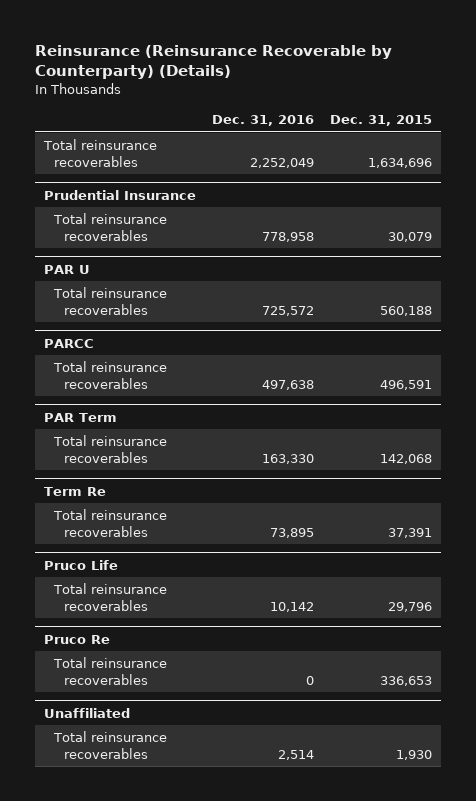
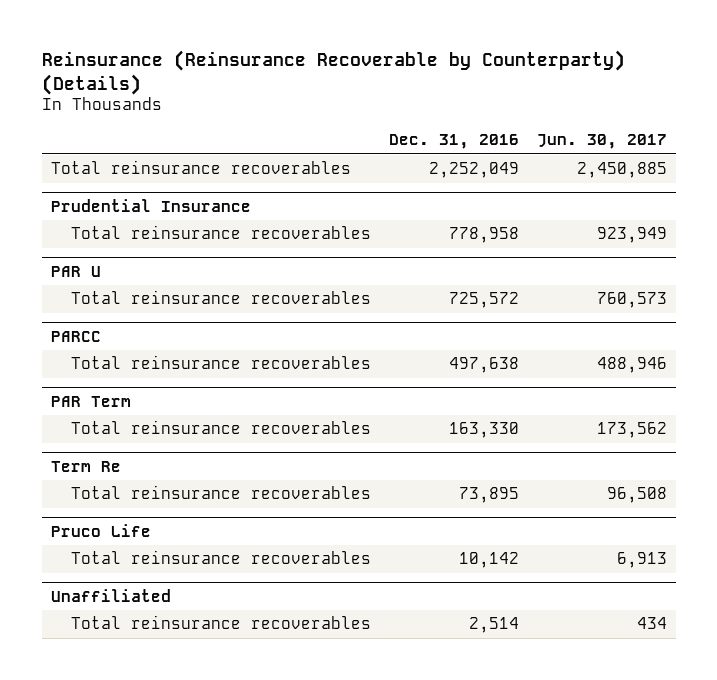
- | Dec. 31, 2016 | Dec. 31, 2015
+ | Dec. 31, 2016 | Jun. 30, 2017
- Pruco Re
- Total reinsurance recoverables | 0 | 336,653

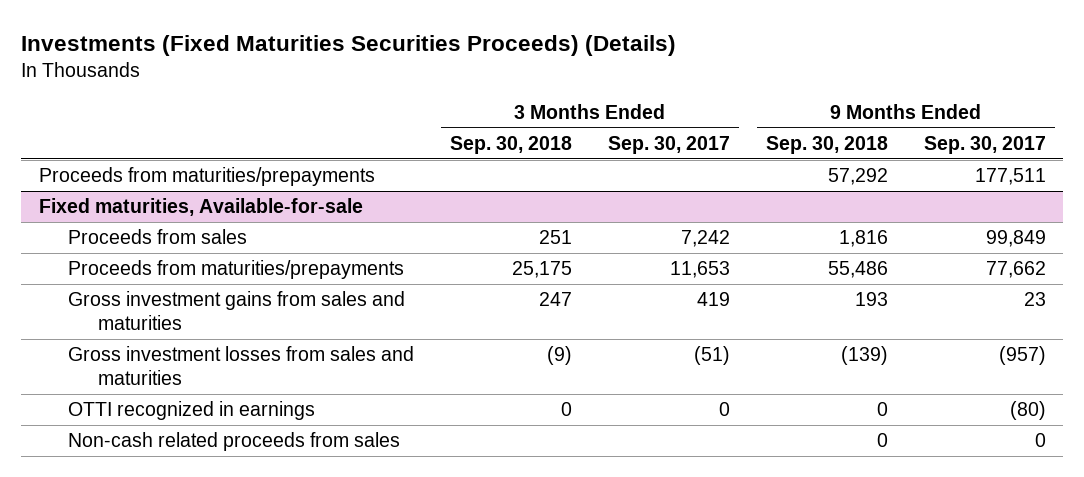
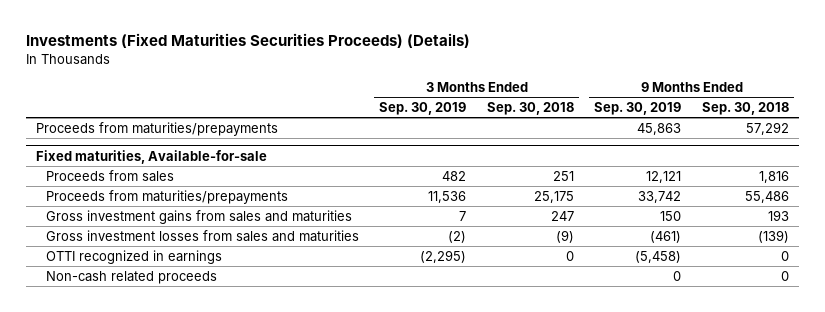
- | 3 Months Ended Sep. 30, 2018 | 3 Months Ended Sep. 30, 2017 | 9 Months Ended Sep. 30, 2018 | 9 Months Ended Sep. 30, 2017
+ | 3 Months Ended Sep. 30, 2019 | 3 Months Ended Sep. 30, 2018 | 9 Months Ended Sep. 30, 2019 | 9 Months Ended Sep. 30, 2018
@ Fixed maturities, Available-for-sale
- Non-cash related proceeds from sales | | | 0 | 0
+ Non-cash related proceeds | | | 0 | 0

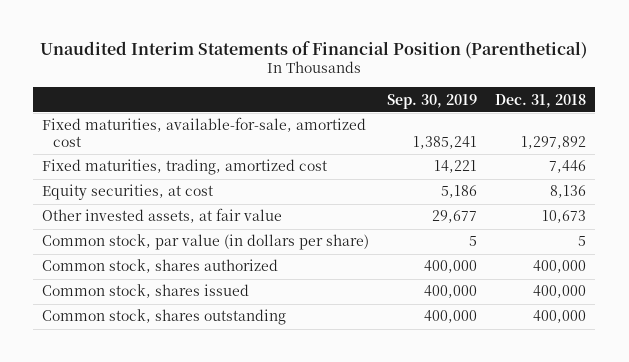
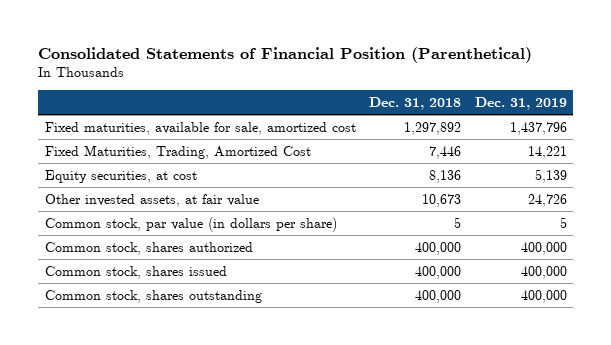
- Unaudited Interim Statements of Financial Position (Parenthetical)
+ Consolidated Statements of Financial Position (Parenthetical)
- | Sep. 30, 2019 | Dec. 31, 2018
+ | Dec. 31, 2018 | Dec. 31, 2019
- Fixed maturities, available-for-sale, amortized cost | 1,385,241 | 1,297,892
- Fixed maturities, trading, amortized cost | 14,221 | 7,446
+ Fixed maturities, available for sale, amortized cost | 1,297,892 | 1,437,796
+ Fixed Maturities, Trading, Amortized Cost | 7,446 | 14,221

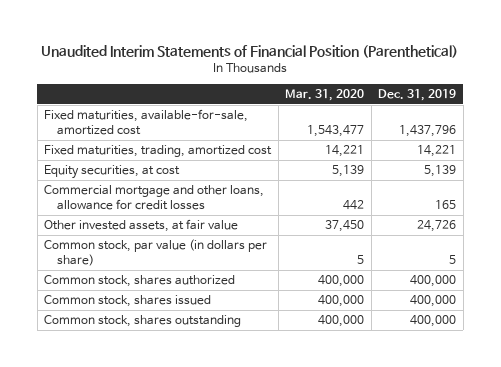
- Consolidated Statements of Financial Position (Parenthetical)
+ Unaudited Interim Statements of Financial Position (Parenthetical)
- | Dec. 31, 2018 | Dec. 31, 2019
+ | Mar. 31, 2020 | Dec. 31, 2019
- Fixed maturities, available for sale, amortized cost | 1,297,892 | 1,437,796
- Fixed Maturities, Trading, Amortized Cost | 7,446 | 14,221
+ Fixed maturities, available-for-sale, amortized cost | 1,543,477 | 1,437,796
+ Fixed maturities, trading, amortized cost | 14,221 | 14,221
+ Commercial mortgage and other loans, allowance for credit losses | 442 | 165

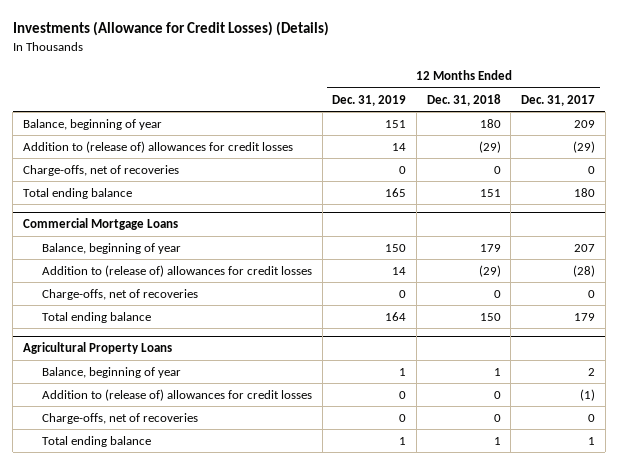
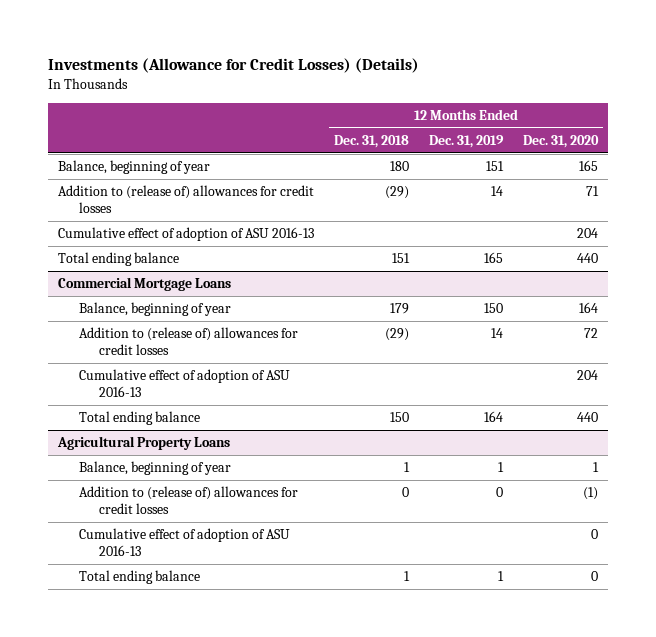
- | 12 Months Ended Dec. 31, 2019 | 12 Months Ended Dec. 31, 2018 | 12 Months Ended Dec. 31, 2017
+ | 12 Months Ended Dec. 31, 2018 | 12 Months Ended Dec. 31, 2019 | 12 Months Ended Dec. 31, 2020
- Charge-offs, net of recoveries | 0 | 0 | 0
+ Cumulative effect of adoption of ASU 2016-13 | | | 204
@ Commercial Mortgage Loans
- Charge-offs, net of recoveries | 0 | 0 | 0
+ Cumulative effect of adoption of ASU 2016-13 | | | 204
@ Agricultural Property Loans
- Charge-offs, net of recoveries | 0 | 0 | 0
+ Cumulative effect of adoption of ASU 2016-13 | | | 0

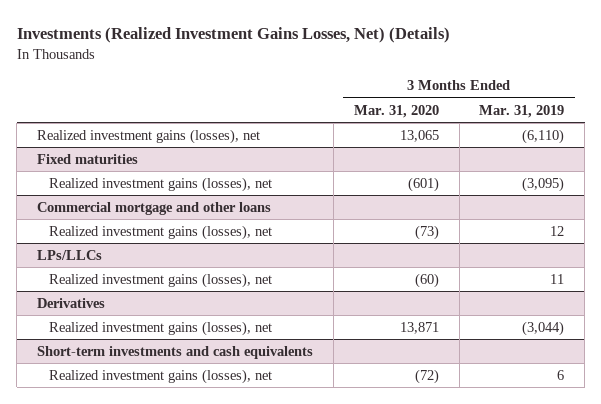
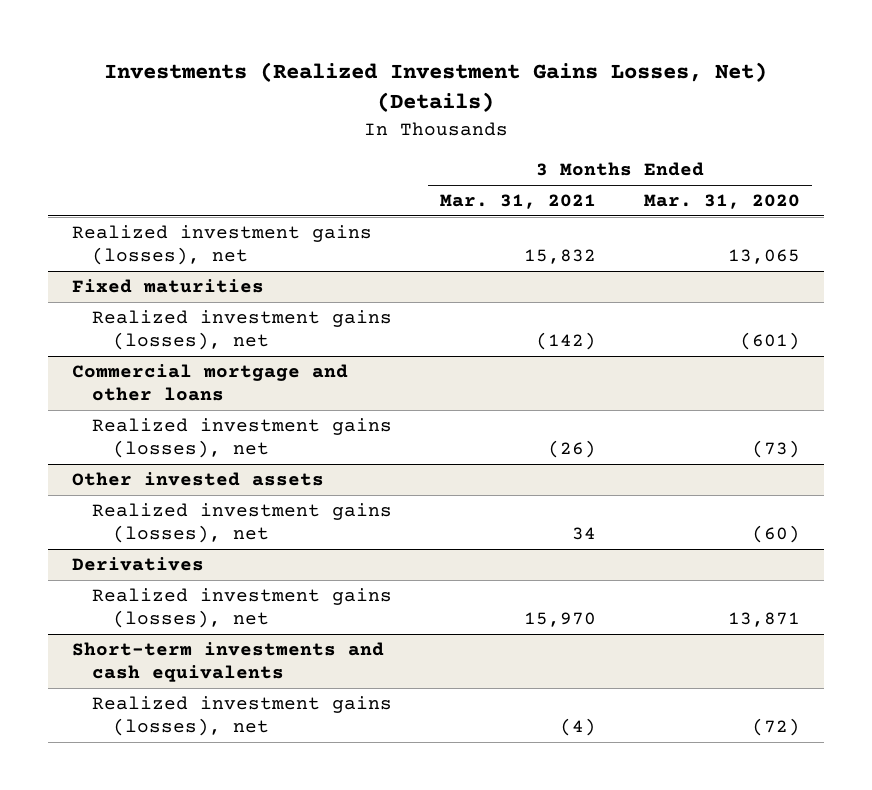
- | 3 Months Ended Mar. 31, 2020 | 3 Months Ended Mar. 31, 2019
+ | 3 Months Ended Mar. 31, 2021 | 3 Months Ended Mar. 31, 2020
- LPs/LLCs
+ Other invested assets

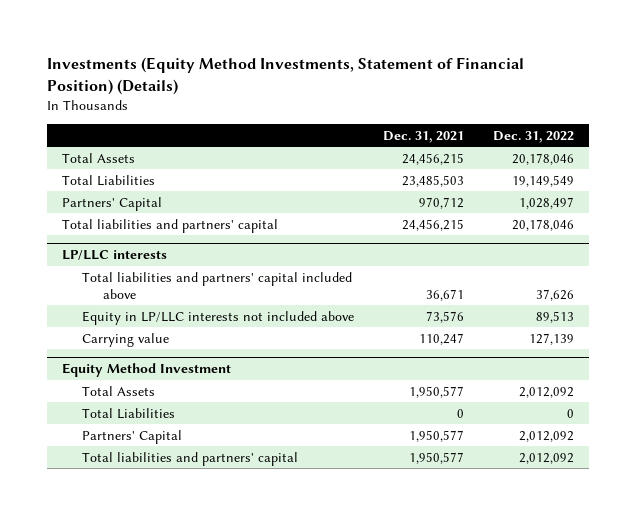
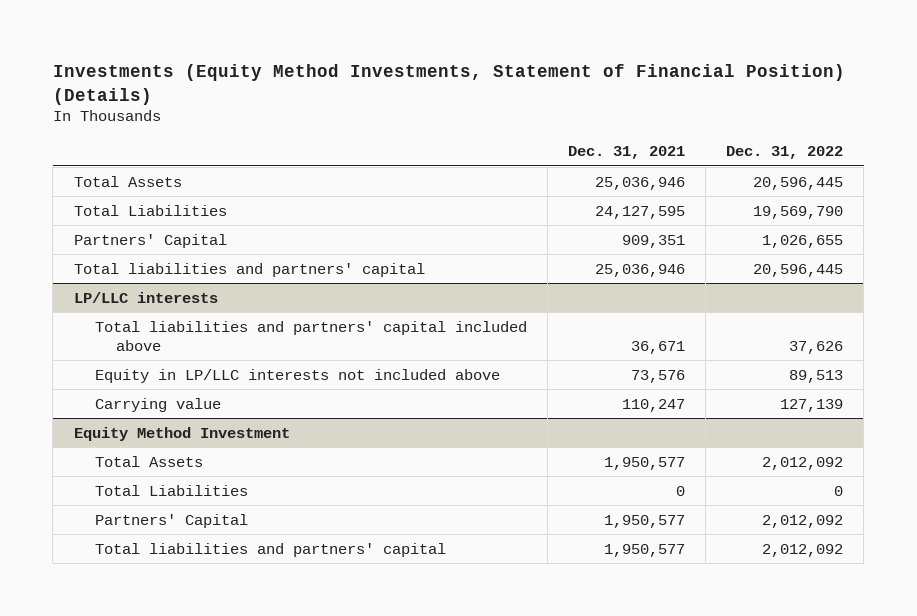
- Total Assets | 24,456,215 | 20,178,046
- Total Liabilities | 23,485,503 | 19,149,549
- Partners' Capital | 970,712 | 1,028,497
- Total liabilities and partners' capital | 24,456,215 | 20,178,046
+ Total Assets | 25,036,946 | 20,596,445
+ Total Liabilities | 24,127,595 | 19,569,790
+ Partners' Capital | 909,351 | 1,026,655
+ Total liabilities and partners' capital | 25,036,946 | 20,596,445

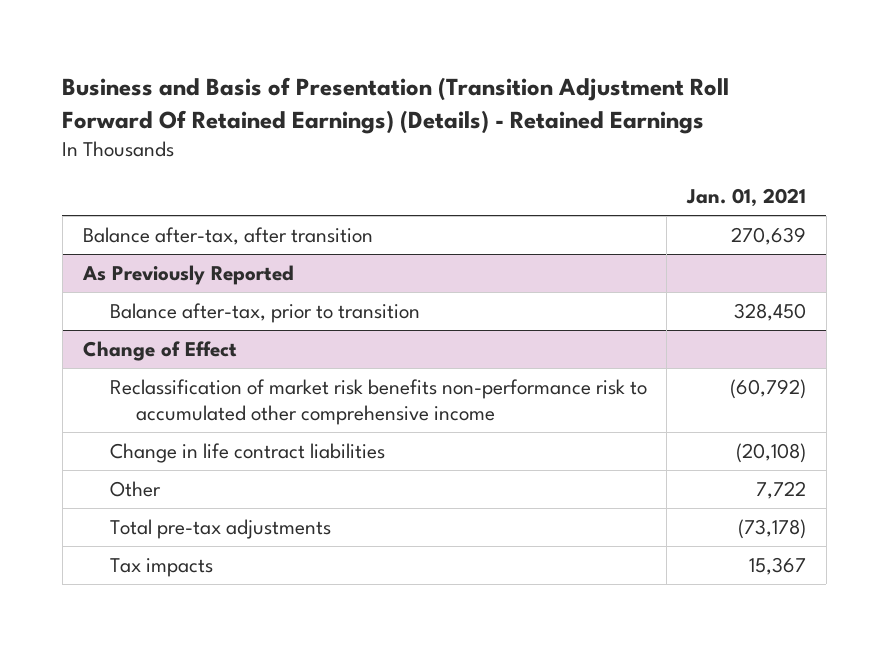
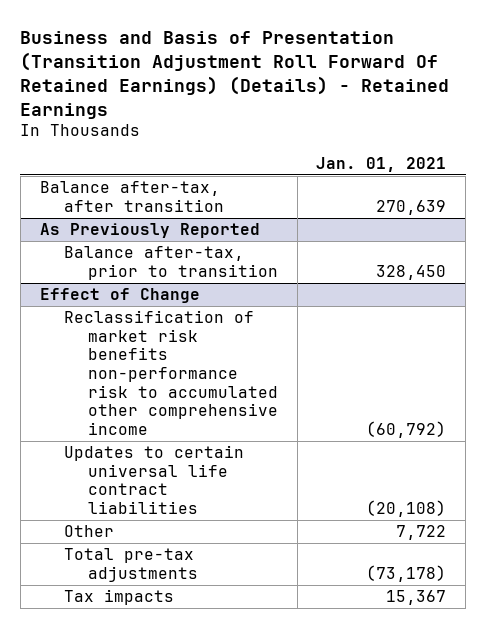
- Change of Effect
+ Effect of Change
- Change in life contract liabilities | (20,108)
+ Updates to certain universal life contract liabilities | (20,108)

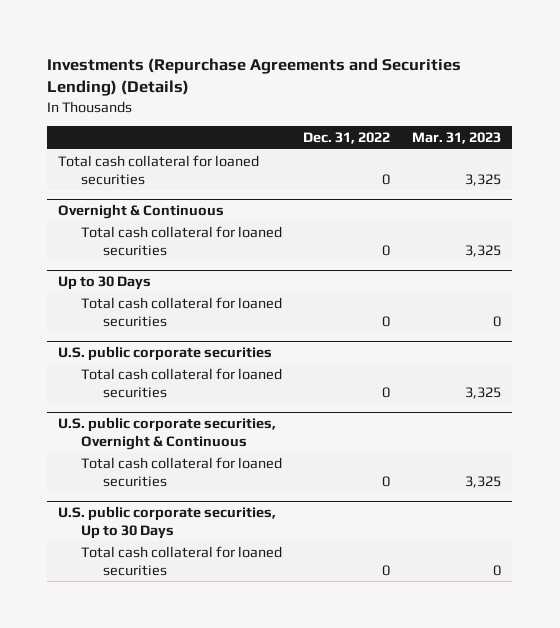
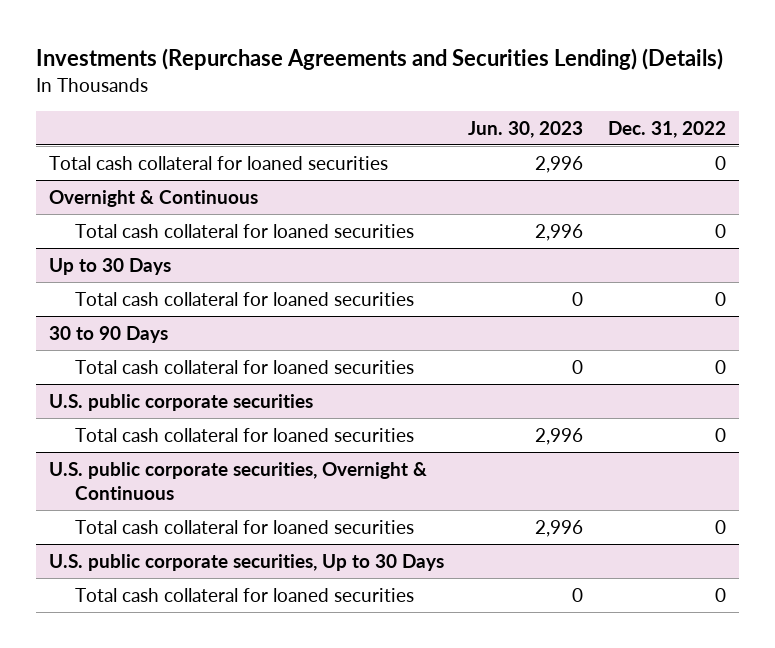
- | Dec. 31, 2022 | Mar. 31, 2023
+ | Jun. 30, 2023 | Dec. 31, 2022
+ 30 to 90 Days
+ Total cash collateral for loaned securities | 0 | 0

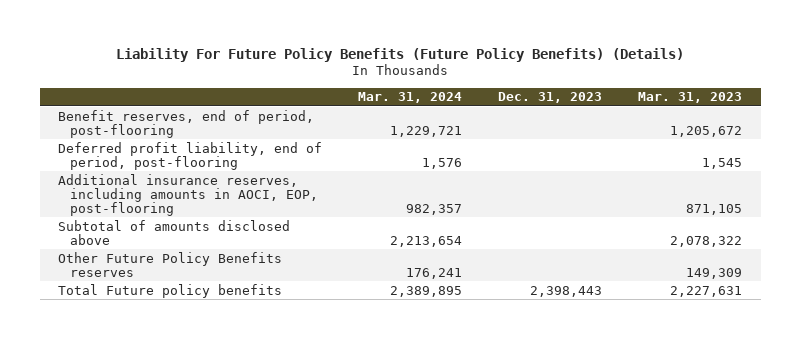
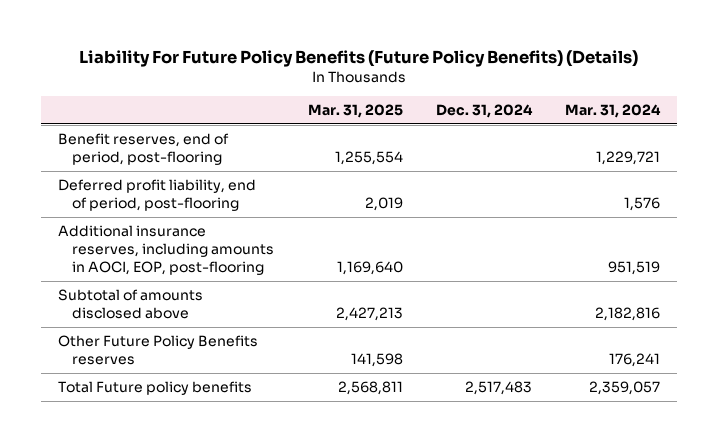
- | Mar. 31, 2024 | Dec. 31, 2023 | Mar. 31, 2023
+ | Mar. 31, 2025 | Dec. 31, 2024 | Mar. 31, 2024
- Additional insurance reserves, including amounts in AOCI, EOP, post-flooring | 982,357 | | 871,105
- Subtotal of amounts disclosed above | 2,213,654 | | 2,078,322
+ Additional insurance reserves, including amounts in AOCI, EOP, post-flooring | 1,169,640 | | 951,519
+ Subtotal of amounts disclosed above | 2,427,213 | | 2,182,816
- Total Future policy benefits | 2,389,895 | 2,398,443 | 2,227,631
+ Total Future policy benefits | 2,568,811 | 2,517,483 | 2,359,057

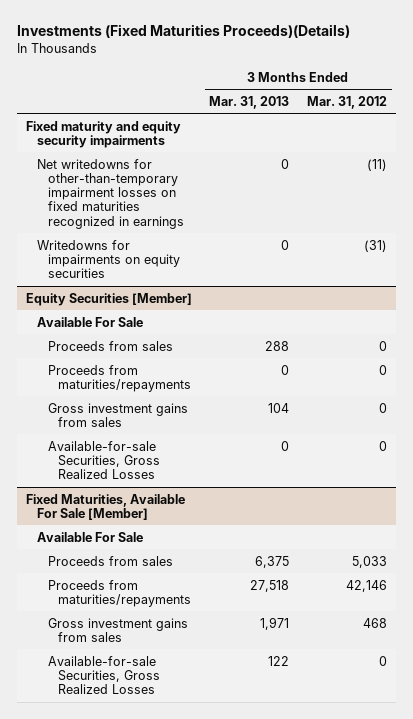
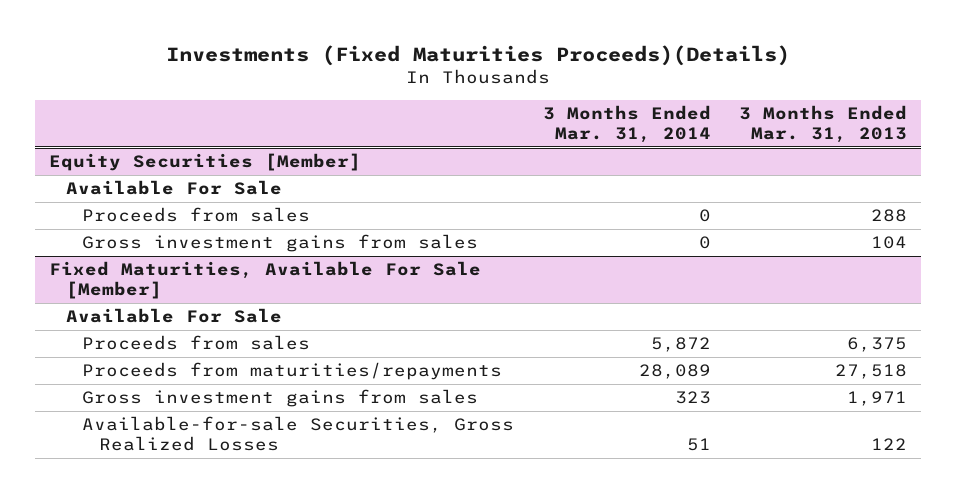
- | 3 Months Ended Mar. 31, 2013 | 3 Months Ended Mar. 31, 2012
+ | 3 Months Ended Mar. 31, 2014 | 3 Months Ended Mar. 31, 2013
- Fixed maturity and equity security impairments
- Net writedowns for other-than-temporary impairment losses on fixed maturities recognized in earnings | 0 | (11)
- Writedowns for impairments on equity securities | 0 | (31)
@ Equity Securities [Member]
- Proceeds from maturities/repayments | 0 | 0
- Available-for-sale Securities, Gross Realized Losses | 0 | 0

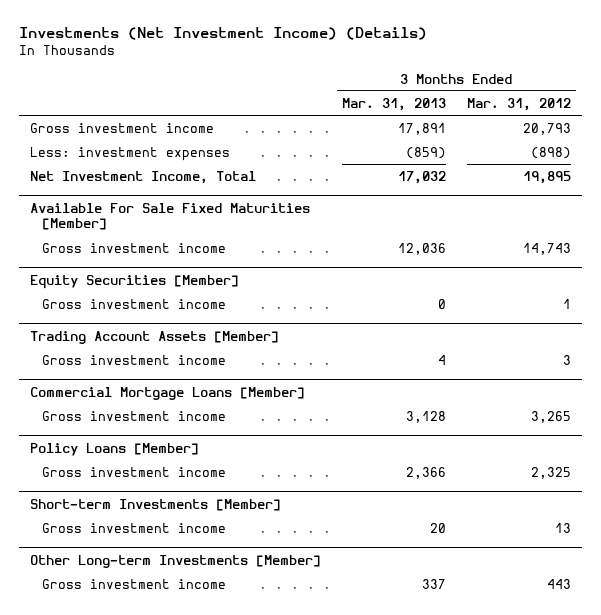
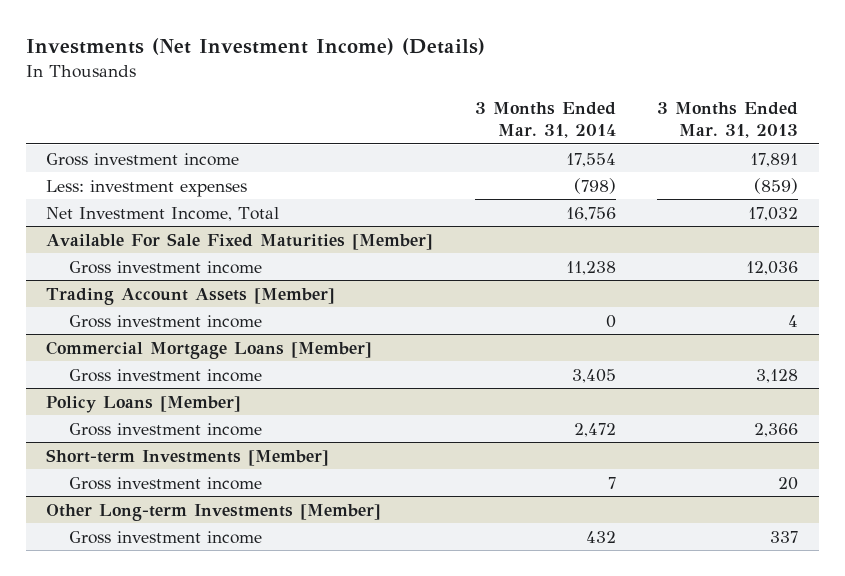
- | 3 Months Ended Mar. 31, 2013 | 3 Months Ended Mar. 31, 2012
+ | 3 Months Ended Mar. 31, 2014 | 3 Months Ended Mar. 31, 2013
- Equity Securities [Member]
- Gross investment income | 0 | 1

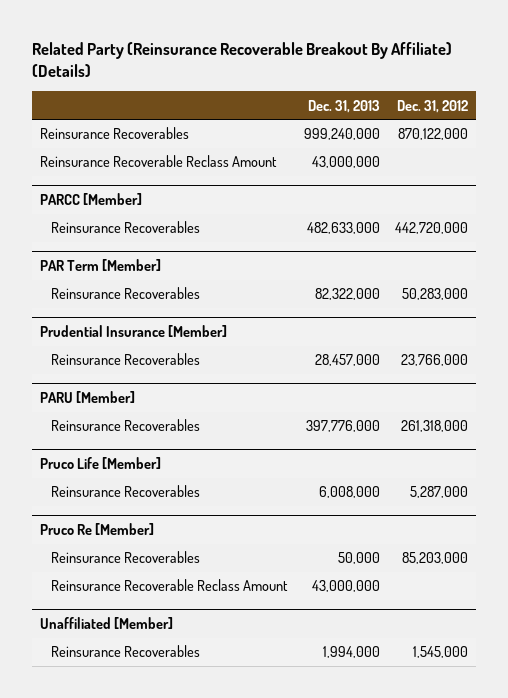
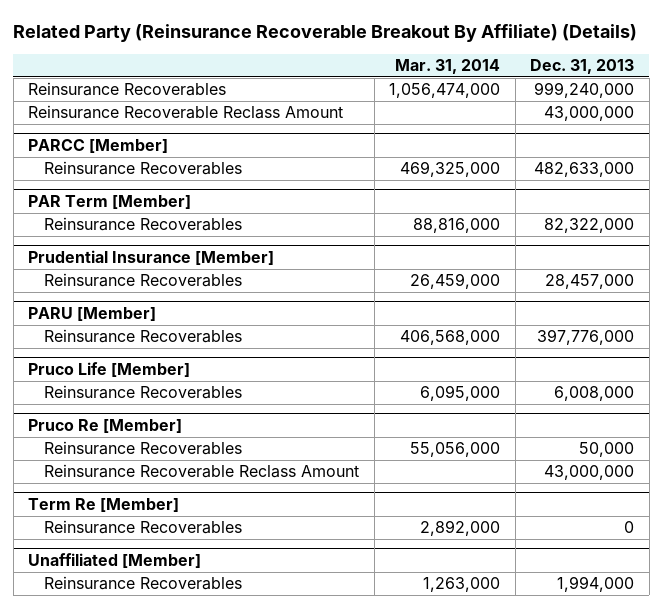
- | Dec. 31, 2013 | Dec. 31, 2012
+ | Mar. 31, 2014 | Dec. 31, 2013
+ Term Re [Member]
+ Reinsurance Recoverables | 2,892,000 | 0

